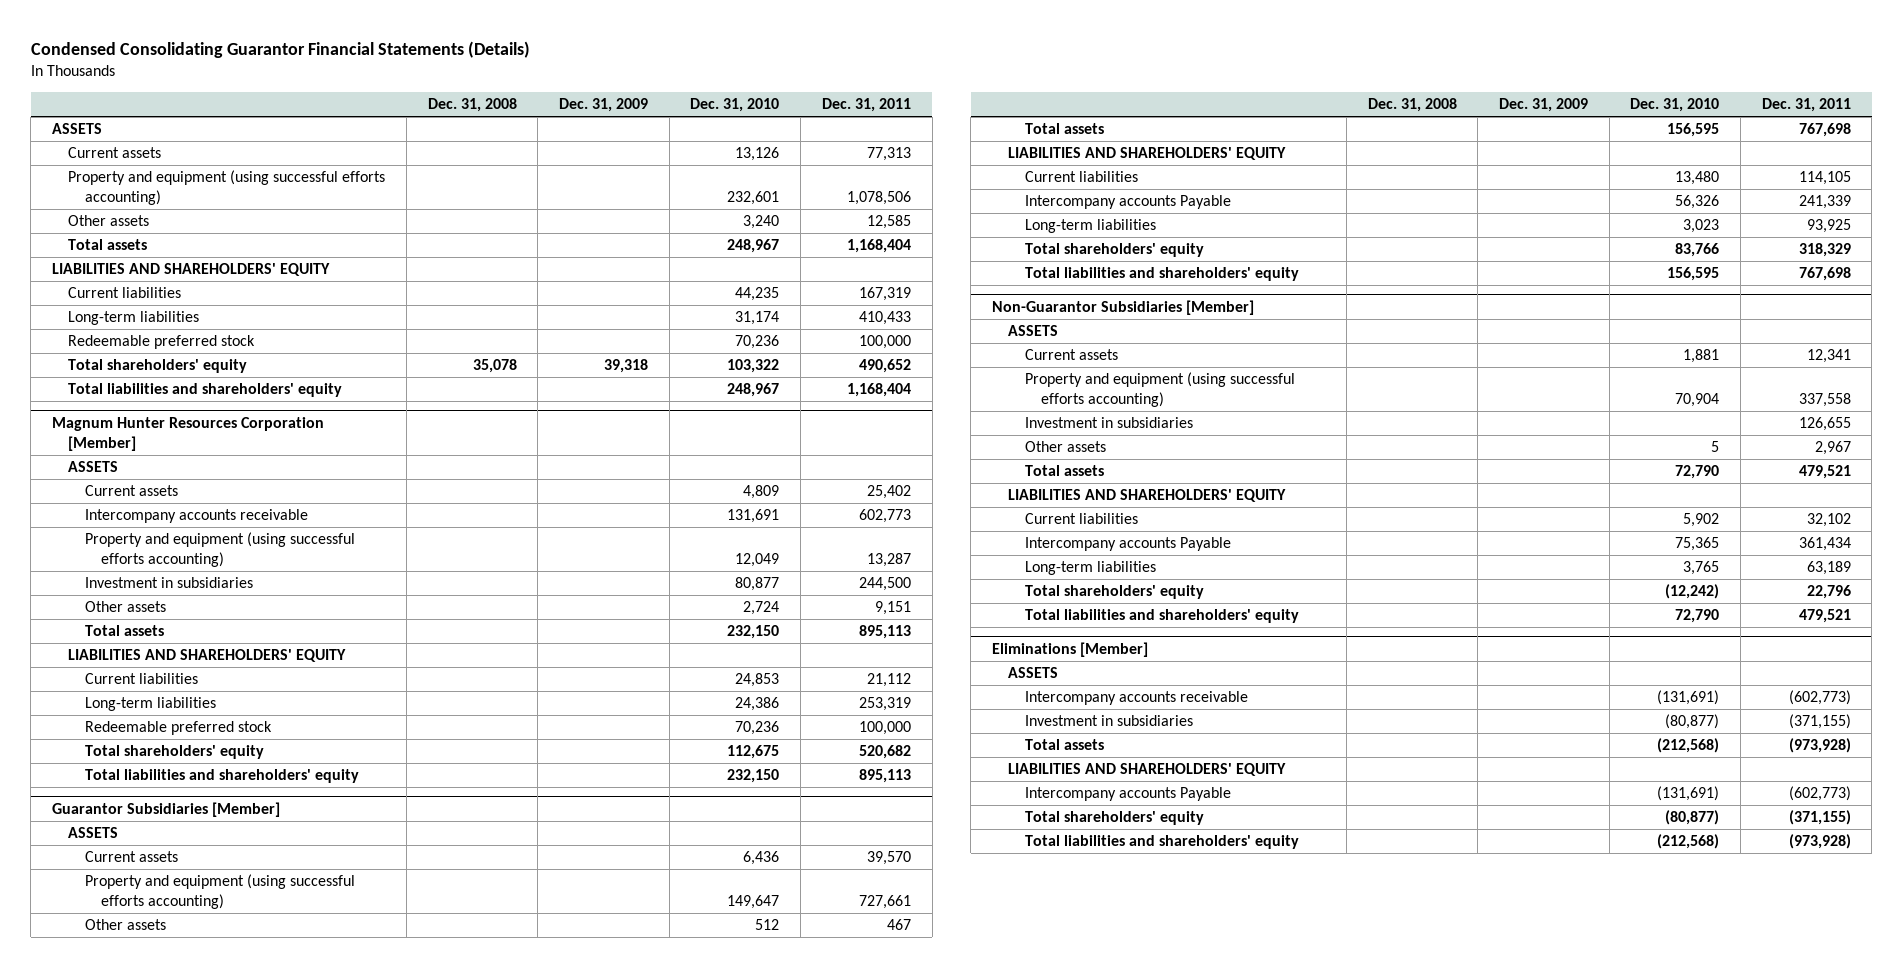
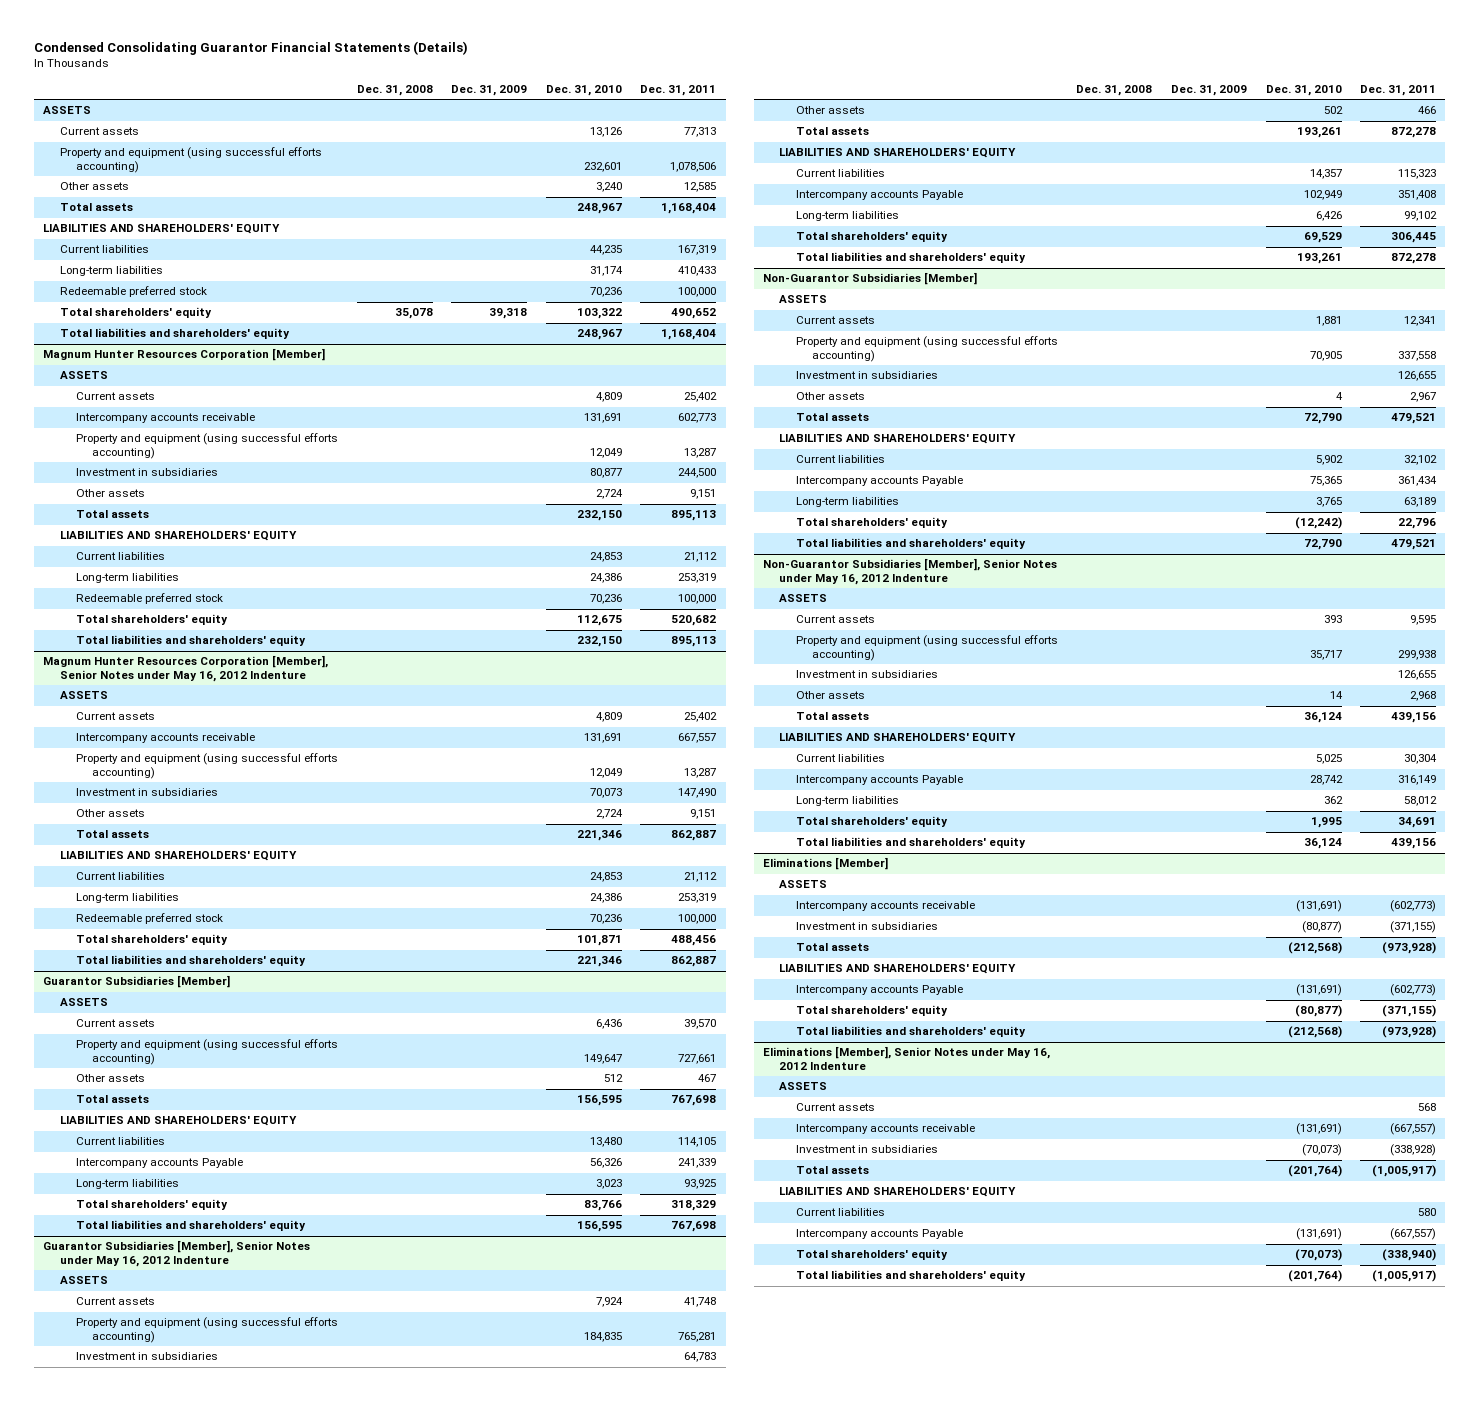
+ Magnum Hunter Resources Corporation [Member], Senior Notes under May 16, 2012 Indenture
+ ASSETS
+ Current assets | | | 4,809 | 25,402
+ Intercompany accounts receivable | | | 131,691 | 667,557
+ Property and equipment (using successful efforts accounting) | | | 12,049 | 13,287
+ Investment in subsidiaries | | | 70,073 | 147,490
+ Other assets | | | 2,724 | 9,151
+ Total assets | | | 221,346 | 862,887
+ LIABILITIES AND SHAREHOLDERS' EQUITY
+ Current liabilities | | | 24,853 | 21,112
+ Long-term liabilities | | | 24,386 | 253,319
+ Redeemable preferred stock | | | 70,236 | 100,000
+ Total shareholders' equity | | | 101,871 | 488,456
+ Total liabilities and shareholders' equity | | | 221,346 | 862,887
+ Guarantor Subsidiaries [Member], Senior Notes under May 16, 2012 Indenture
+ ASSETS
+ Current assets | | | 7,924 | 41,748
+ Property and equipment (using successful efforts accounting) | | | 184,835 | 765,281
+ Investment in subsidiaries | | | | 64,783
+ Other assets | | | 502 | 466
+ Total assets | | | 193,261 | 872,278
+ LIABILITIES AND SHAREHOLDERS' EQUITY
+ Current liabilities | | | 14,357 | 115,323
+ Intercompany accounts Payable | | | 102,949 | 351,408
+ Long-term liabilities | | | 6,426 | 99,102
+ Total shareholders' equity | | | 69,529 | 306,445
+ Total liabilities and shareholders' equity | | | 193,261 | 872,278
@ Non-Guarantor Subsidiaries [Member]
- Property and equipment (using successful efforts accounting) | | | 70,904 | 337,558
+ Property and equipment (using successful efforts accounting) | | | 70,905 | 337,558
- Other assets | | | 5 | 2,967
+ Other assets | | | 4 | 2,967
+ Non-Guarantor Subsidiaries [Member], Senior Notes under May 16, 2012 Indenture
+ ASSETS
+ Current assets | | | 393 | 9,595
+ Property and equipment (using successful efforts accounting) | | | 35,717 | 299,938
+ Investment in subsidiaries | | | | 126,655
+ Other assets | | | 14 | 2,968
+ Total assets | | | 36,124 | 439,156
+ LIABILITIES AND SHAREHOLDERS' EQUITY
+ Current liabilities | | | 5,025 | 30,304
+ Intercompany accounts Payable | | | 28,742 | 316,149
+ Long-term liabilities | | | 362 | 58,012
+ Total shareholders' equity | | | 1,995 | 34,691
+ Total liabilities and shareholders' equity | | | 36,124 | 439,156
+ Eliminations [Member], Senior Notes under May 16, 2012 Indenture
+ ASSETS
+ Current assets | | | | 568
+ Intercompany accounts receivable | | | (131,691) | (667,557)
+ Investment in subsidiaries | | | (70,073) | (338,928)
+ Total assets | | | (201,764) | (1,005,917)
+ LIABILITIES AND SHAREHOLDERS' EQUITY
+ Current liabilities | | | | 580
+ Intercompany accounts Payable | | | (131,691) | (667,557)
+ Total shareholders' equity | | | (70,073) | (338,940)
+ Total liabilities and shareholders' equity | | | (201,764) | (1,005,917)

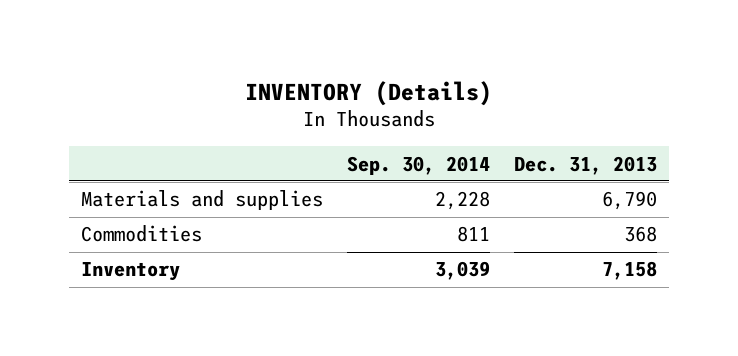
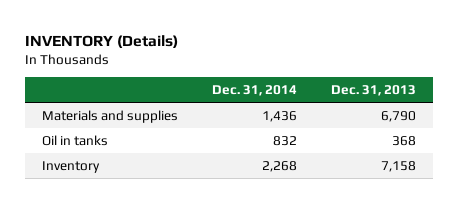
- | Sep. 30, 2014 | Dec. 31, 2013
+ | Dec. 31, 2014 | Dec. 31, 2013
- Commodities | 811 | 368
+ Oil in tanks | 832 | 368

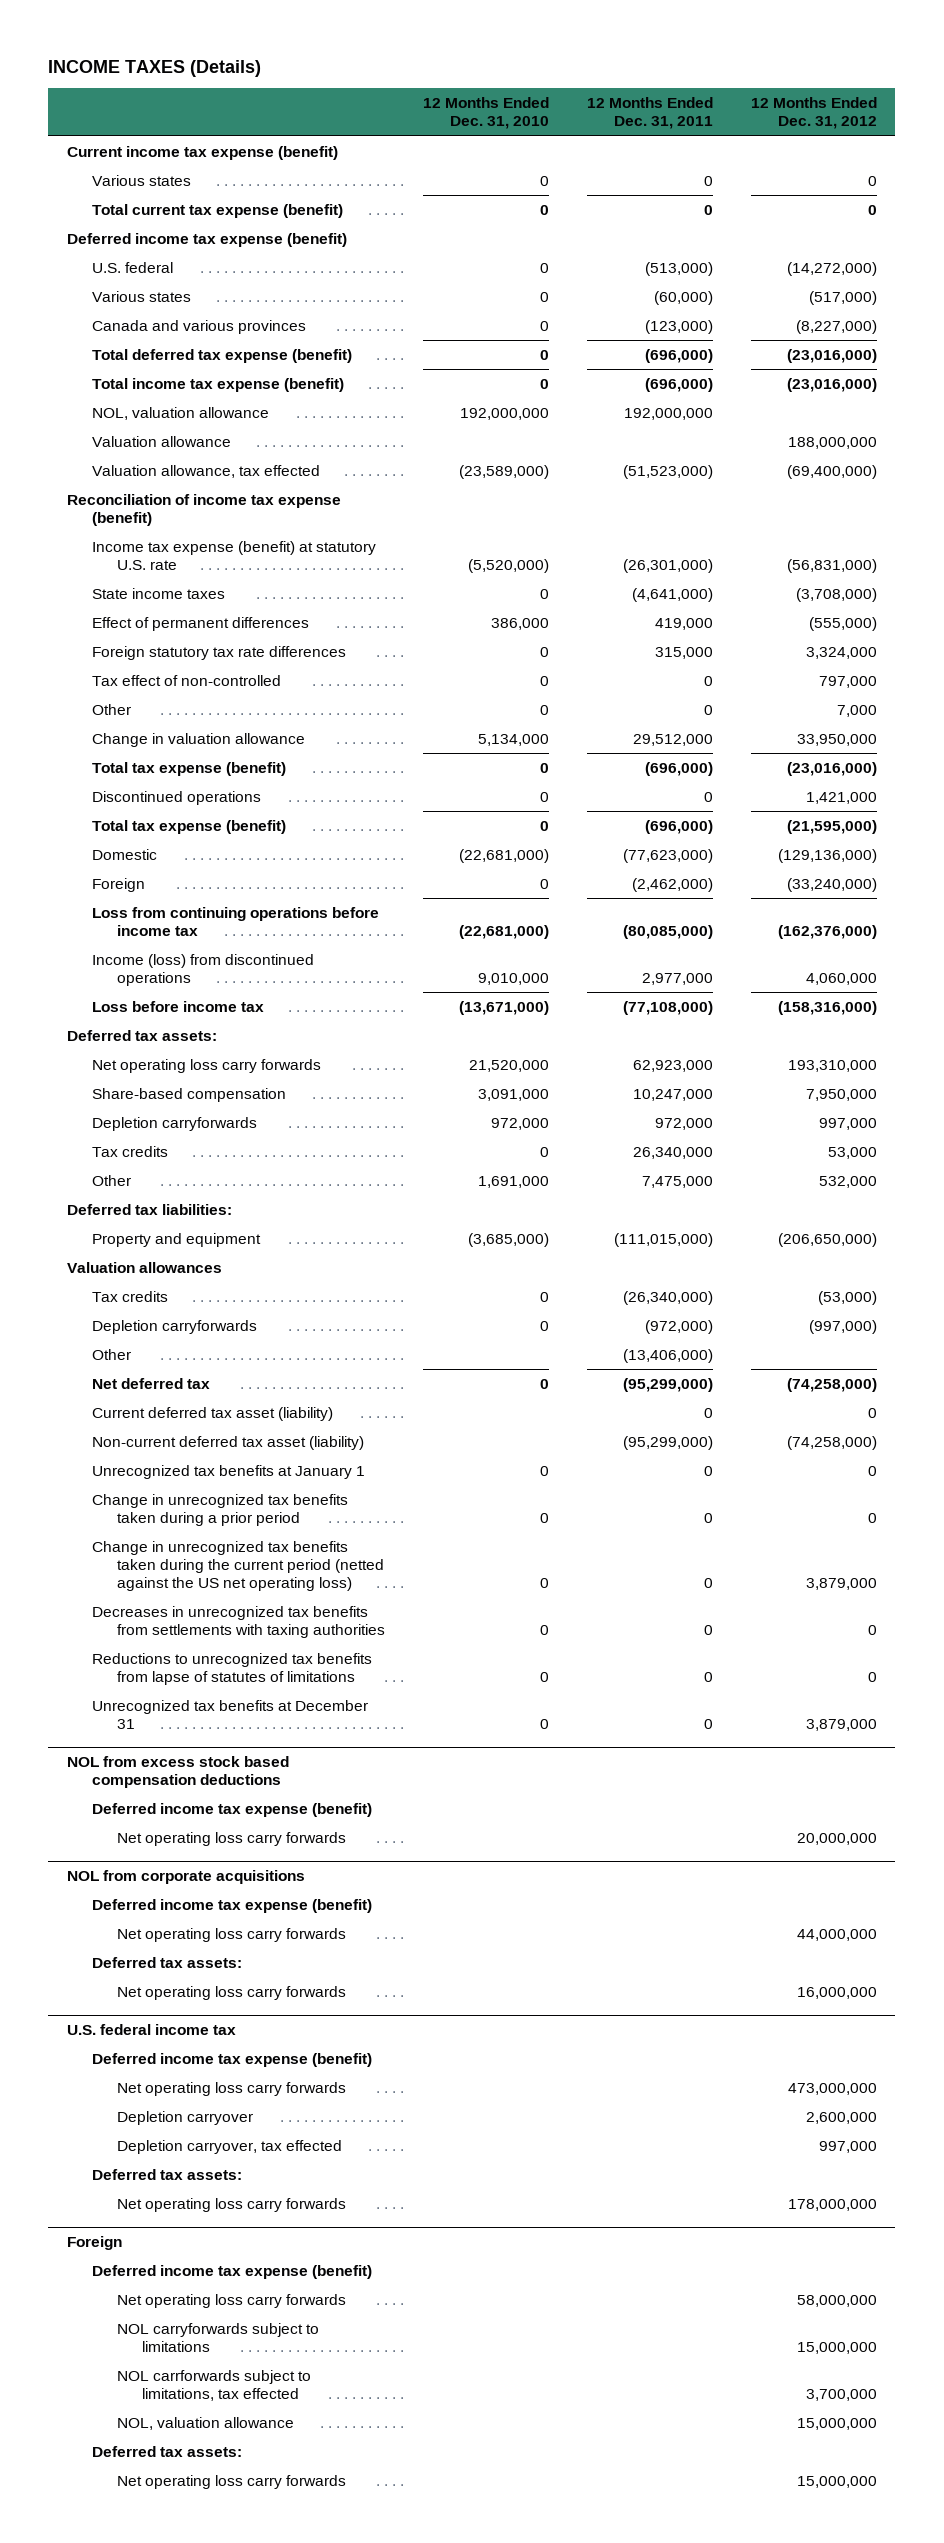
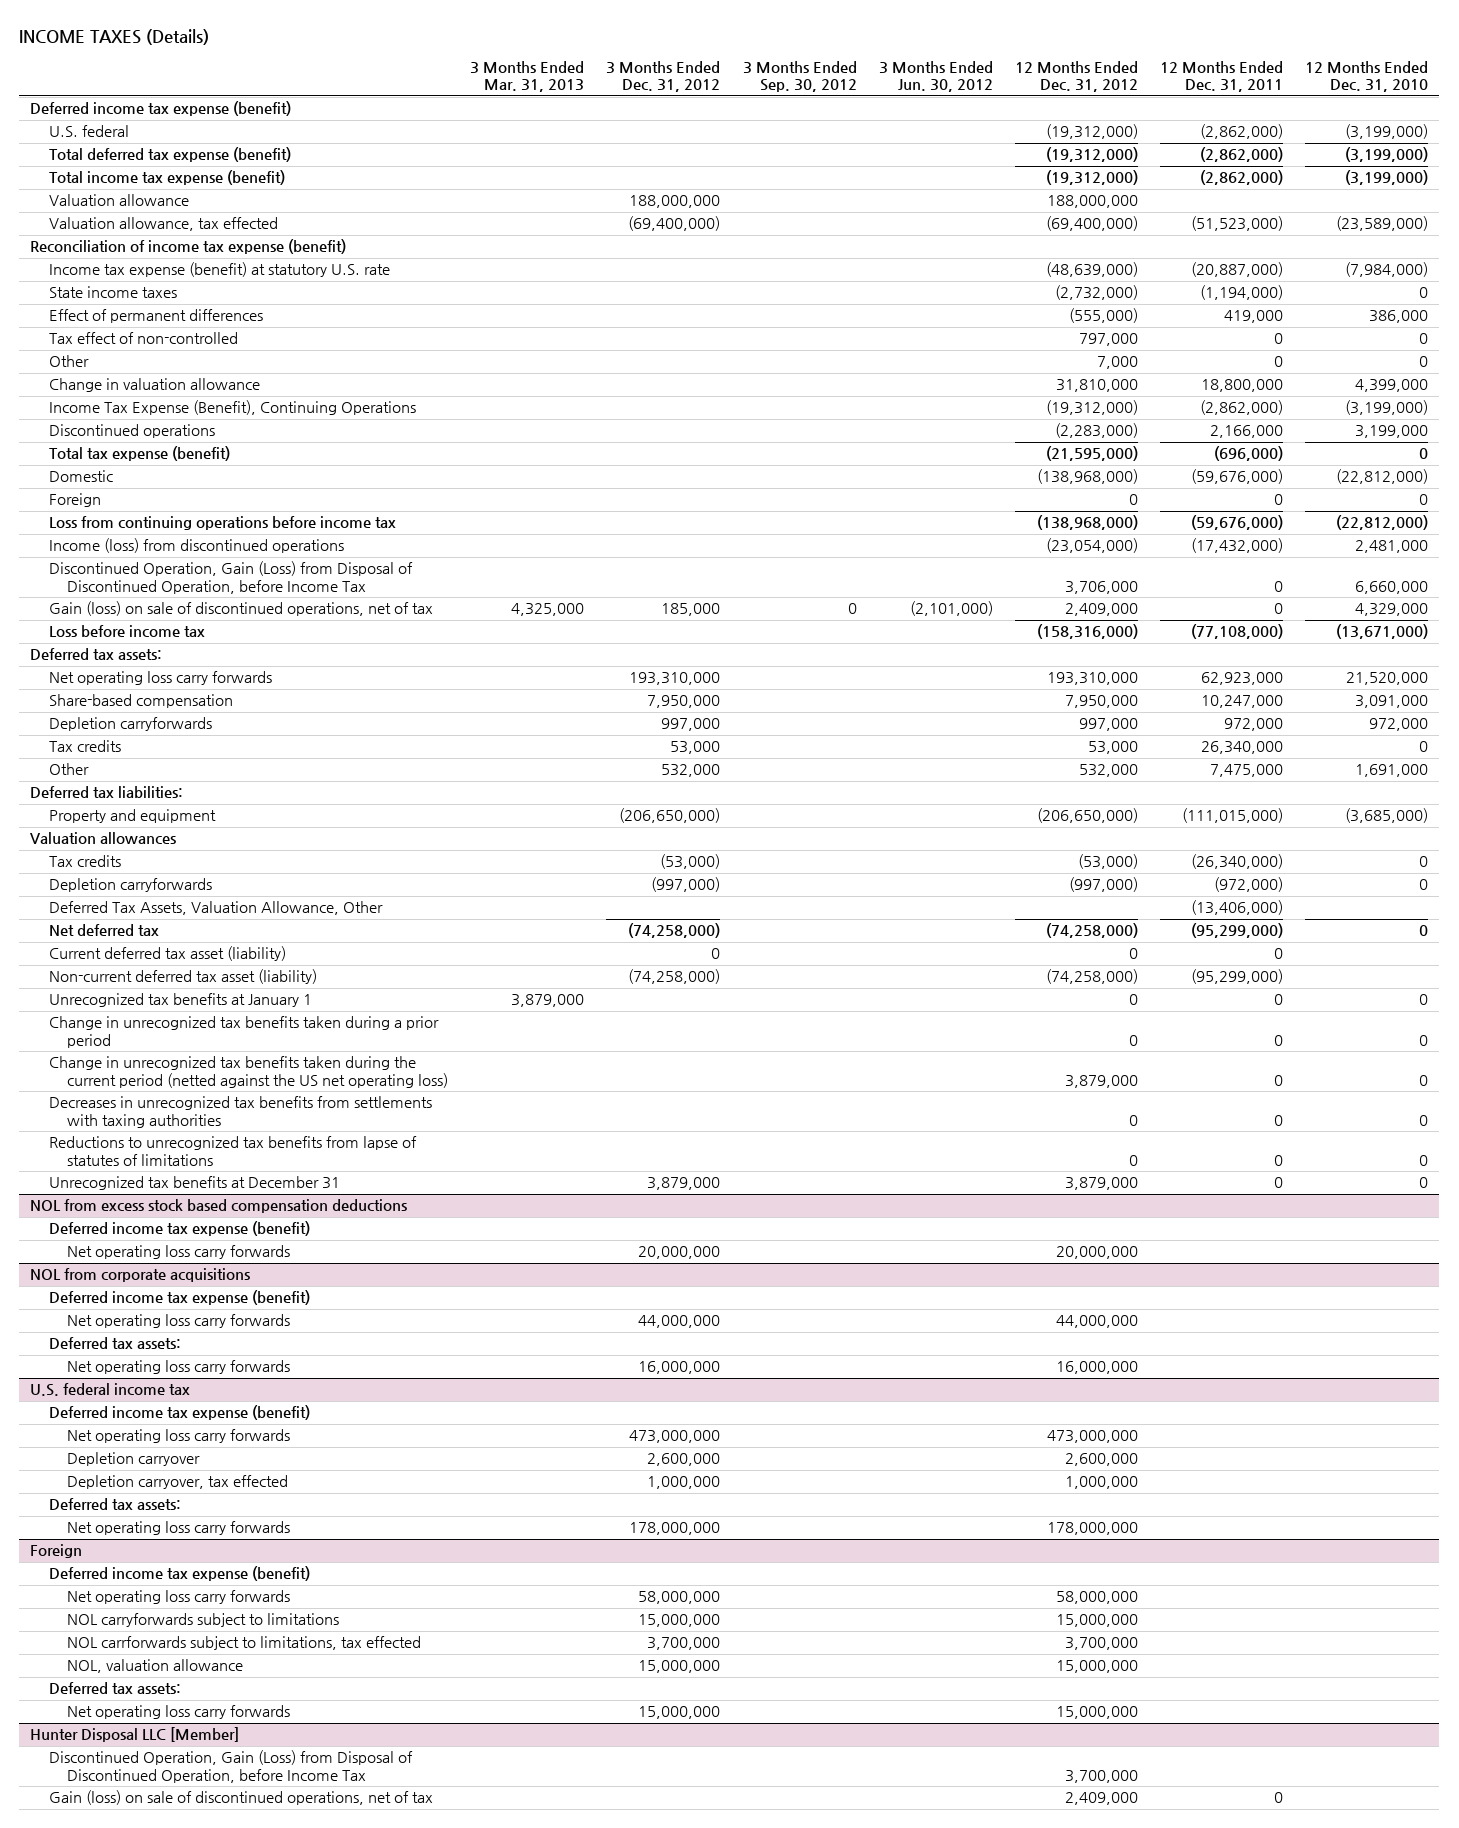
- | 12 Months Ended Dec. 31, 2010 | 12 Months Ended Dec. 31, 2011 | 12 Months Ended Dec. 31, 2012
+ | 3 Months Ended Mar. 31, 2013 | 3 Months Ended Dec. 31, 2012 | 3 Months Ended Sep. 30, 2012 | 3 Months Ended Jun. 30, 2012 | 12 Months Ended Dec. 31, 2012 | 12 Months Ended Dec. 31, 2011 | 12 Months Ended Dec. 31, 2010
- Current income tax expense (benefit)
- Various states | 0 | 0 | 0
- Total current tax expense (benefit) | 0 | 0 | 0
- U.S. federal | 0 | (513,000) | (14,272,000)
- Various states | 0 | (60,000) | (517,000)
- Canada and various provinces | 0 | (123,000) | (8,227,000)
- Total deferred tax expense (benefit) | 0 | (696,000) | (23,016,000)
- Total income tax expense (benefit) | 0 | (696,000) | (23,016,000)
- NOL, valuation allowance | 192,000,000 | 192,000,000 |
+ U.S. federal | | | | | (19,312,000) | (2,862,000) | (3,199,000)
+ Total deferred tax expense (benefit) | | | | | (19,312,000) | (2,862,000) | (3,199,000)
+ Total income tax expense (benefit) | | | | | (19,312,000) | (2,862,000) | (3,199,000)
- Income tax expense (benefit) at statutory U.S. rate | (5,520,000) | (26,301,000) | (56,831,000)
- State income taxes | 0 | (4,641,000) | (3,708,000)
+ Income tax expense (benefit) at statutory U.S. rate | | | | | (48,639,000) | (20,887,000) | (7,984,000)
+ State income taxes | | | | | (2,732,000) | (1,194,000) | 0
- Foreign statutory tax rate differences | 0 | 315,000 | 3,324,000
- Change in valuation allowance | 5,134,000 | 29,512,000 | 33,950,000
- Total tax expense (benefit) | 0 | (696,000) | (23,016,000)
- Discontinued operations | 0 | 0 | 1,421,000
+ Change in valuation allowance | | | | | 31,810,000 | 18,800,000 | 4,399,000
+ Income Tax Expense (Benefit), Continuing Operations | | | | | (19,312,000) | (2,862,000) | (3,199,000)
+ Discontinued operations | | | | | (2,283,000) | 2,166,000 | 3,199,000
- Domestic | (22,681,000) | (77,623,000) | (129,136,000)
- Foreign | 0 | (2,462,000) | (33,240,000)
- Loss from continuing operations before income tax | (22,681,000) | (80,085,000) | (162,376,000)
- Income (loss) from discontinued operations | 9,010,000 | 2,977,000 | 4,060,000
+ Domestic | | | | | (138,968,000) | (59,676,000) | (22,812,000)
+ Foreign | | | | | 0 | 0 | 0
+ Loss from continuing operations before income tax | | | | | (138,968,000) | (59,676,000) | (22,812,000)
+ Income (loss) from discontinued operations | | | | | (23,054,000) | (17,432,000) | 2,481,000
+ Discontinued Operation, Gain (Loss) from Disposal of Discontinued Operation, before Income Tax | | | | | 3,706,000 | 0 | 6,660,000
+ Gain (loss) on sale of discontinued operations, net of tax | 4,325,000 | 185,000 | 0 | (2,101,000) | 2,409,000 | 0 | 4,329,000
- Other | | (13,406,000) |
+ Deferred Tax Assets, Valuation Allowance, Other | | | | | | (13,406,000) |
@ U.S. federal income tax
- Depletion carryover, tax effected | | | 997,000
+ Depletion carryover, tax effected | | 1,000,000 | | | 1,000,000 | |
+ Hunter Disposal LLC [Member]
+ Discontinued Operation, Gain (Loss) from Disposal of Discontinued Operation, before Income Tax | | | | | 3,700,000 | |
+ Gain (loss) on sale of discontinued operations, net of tax | | | | | 2,409,000 | 0 |

